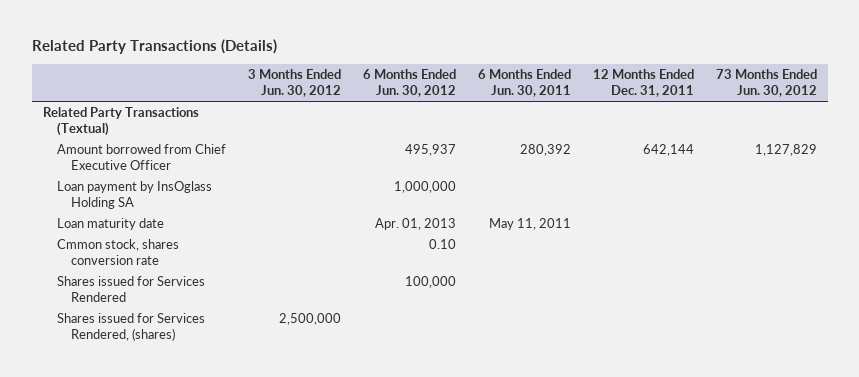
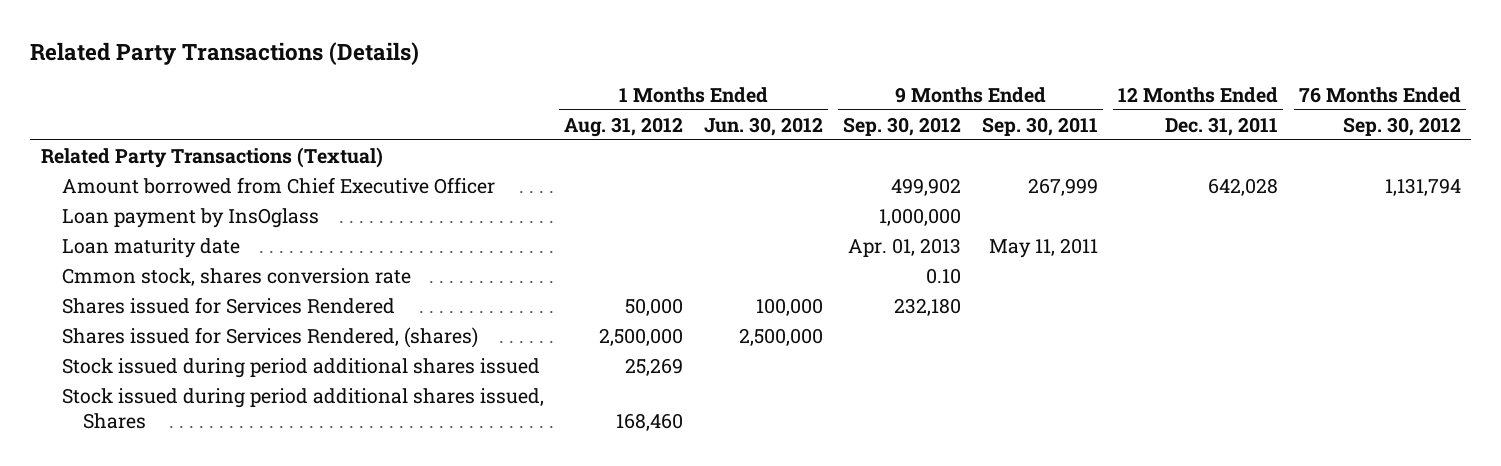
- | 3 Months Ended Jun. 30, 2012 | 6 Months Ended Jun. 30, 2012 | 6 Months Ended Jun. 30, 2011 | 12 Months Ended Dec. 31, 2011 | 73 Months Ended Jun. 30, 2012
+ | 1 Months Ended Aug. 31, 2012 | 1 Months Ended Jun. 30, 2012 | 9 Months Ended Sep. 30, 2012 | 9 Months Ended Sep. 30, 2011 | 12 Months Ended Dec. 31, 2011 | 76 Months Ended Sep. 30, 2012
- Amount borrowed from Chief Executive Officer | | 495,937 | 280,392 | 642,144 | 1,127,829
- Loan payment by InsOglass Holding SA | | 1,000,000 | | |
+ Amount borrowed from Chief Executive Officer | | | 499,902 | 267,999 | 642,028 | 1,131,794
+ Loan payment by InsOglass | | | 1,000,000 | | |
+ Stock issued during period additional shares issued | 25,269 | | | | |
+ Stock issued during period additional shares issued, Shares | 168,460 | | | | |

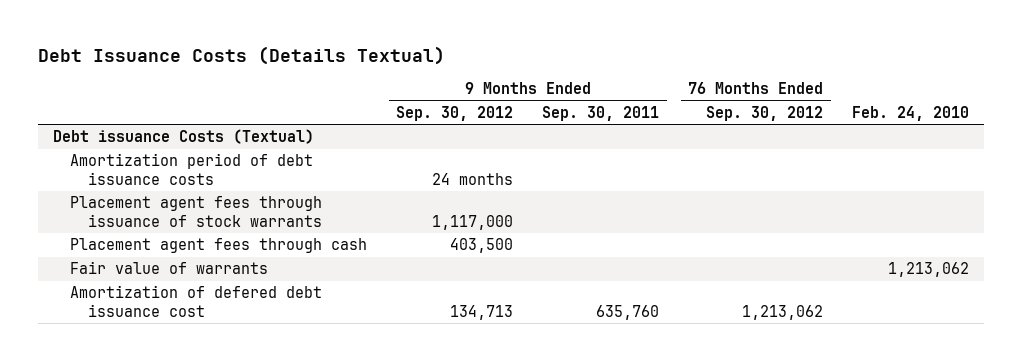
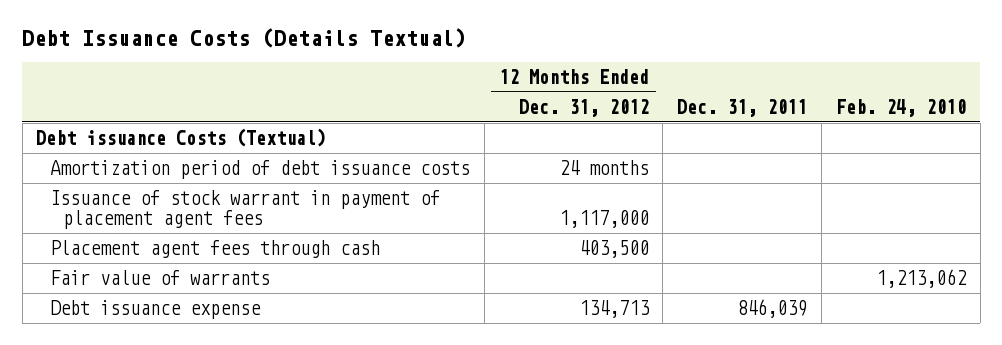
- | 9 Months Ended Sep. 30, 2012 | 9 Months Ended Sep. 30, 2011 | 76 Months Ended Sep. 30, 2012 | Feb. 24, 2010
+ | 12 Months Ended Dec. 31, 2012 | Dec. 31, 2011 | Feb. 24, 2010
- Placement agent fees through issuance of stock warrants | 1,117,000 | | |
+ Issuance of stock warrant in payment of placement agent fees | 1,117,000 | |
- Amortization of defered debt issuance cost | 134,713 | 635,760 | 1,213,062 |
+ Debt issuance expense | 134,713 | 846,039 |

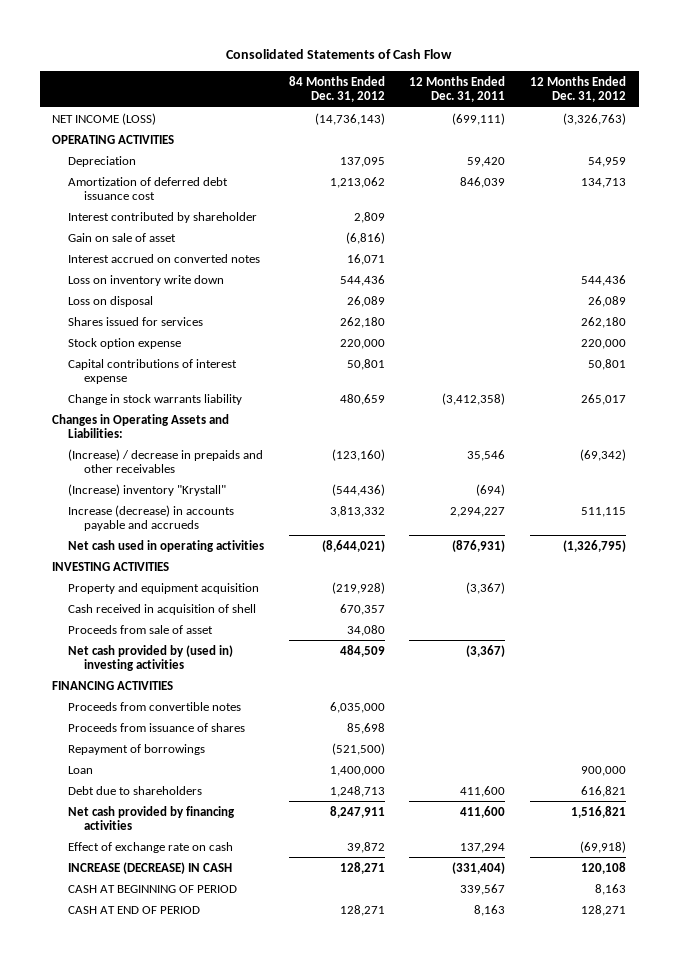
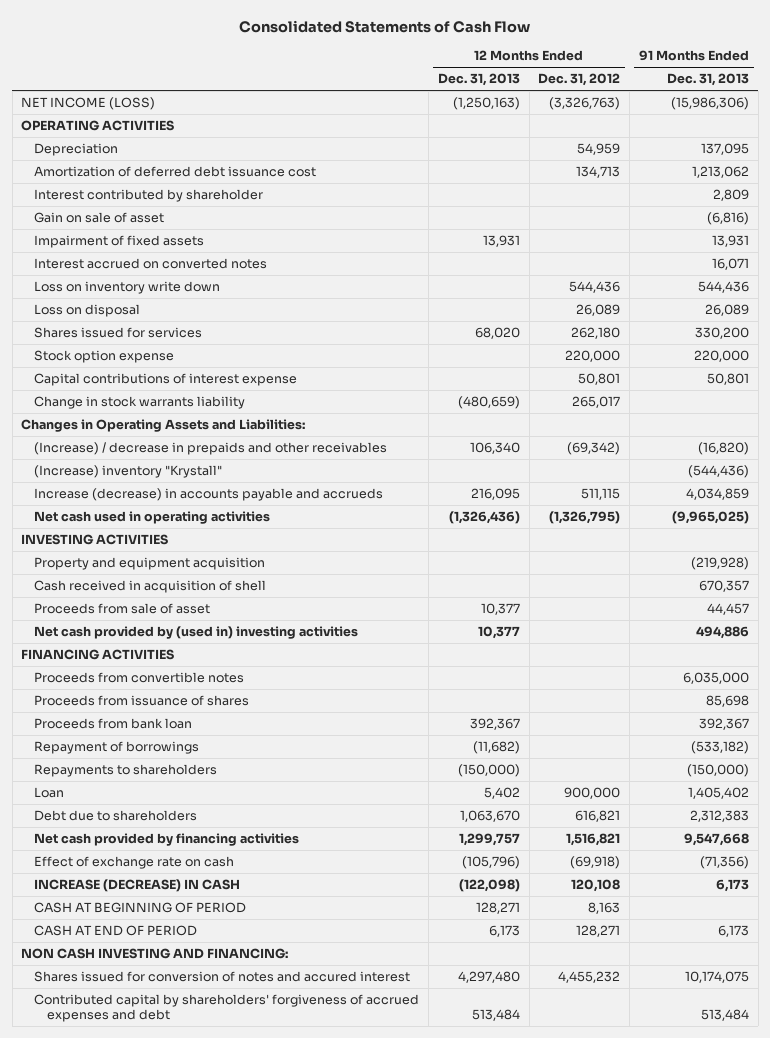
- | 84 Months Ended Dec. 31, 2012 | 12 Months Ended Dec. 31, 2011 | 12 Months Ended Dec. 31, 2012
+ | 12 Months Ended Dec. 31, 2013 | 12 Months Ended Dec. 31, 2012 | 91 Months Ended Dec. 31, 2013
+ Impairment of fixed assets | 13,931 | | 13,931
+ Proceeds from bank loan | 392,367 | | 392,367
+ Repayments to shareholders | (150,000) | | (150,000)
+ NON CASH INVESTING AND FINANCING:
+ Shares issued for conversion of notes and accured interest | 4,297,480 | 4,455,232 | 10,174,075
+ Contributed capital by shareholders' forgiveness of accrued expenses and debt | 513,484 | | 513,484

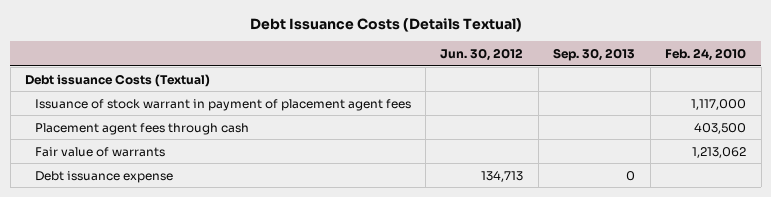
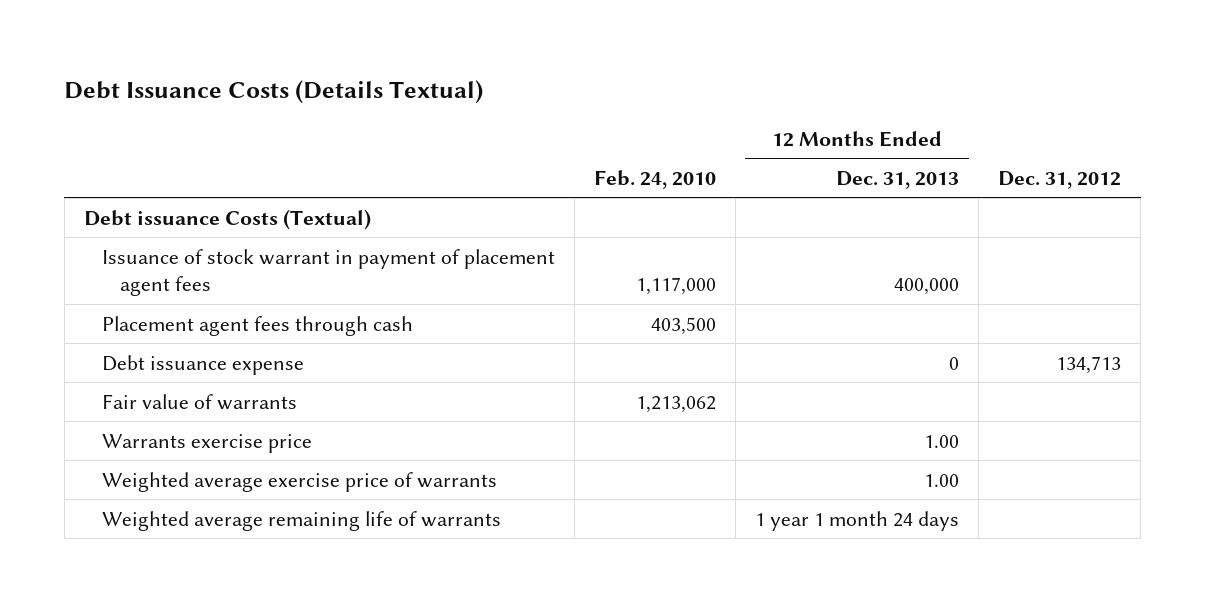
- | Jun. 30, 2012 | Sep. 30, 2013 | Feb. 24, 2010
+ | Feb. 24, 2010 | 12 Months Ended Dec. 31, 2013 | Dec. 31, 2012
moved down: Fair value of warrants | 1,213,062 | |
+ Warrants exercise price | | 1.00 |
+ Weighted average exercise price of warrants | | 1.00 |
+ Weighted average remaining life of warrants | | 1 year 1 month 24 days |

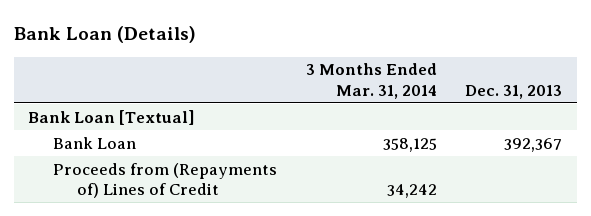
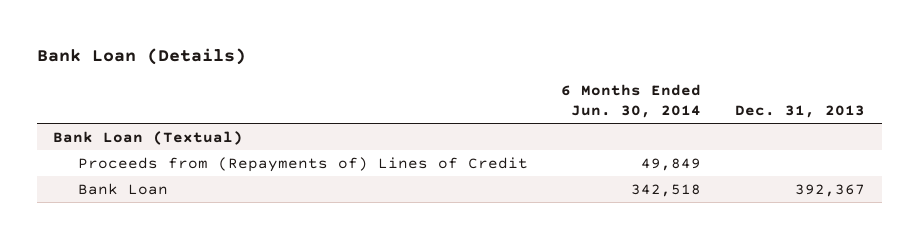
- | 3 Months Ended Mar. 31, 2014 | Dec. 31, 2013
+ | 6 Months Ended Jun. 30, 2014 | Dec. 31, 2013
- Bank Loan [Textual]
+ Bank Loan (Textual)
moved down: Bank Loan | 342,518 | 392,367

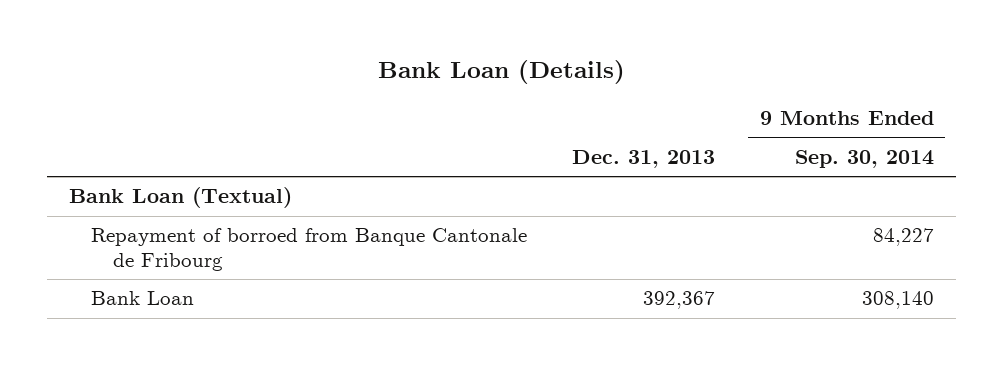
- | 6 Months Ended Jun. 30, 2014 | Dec. 31, 2013
+ | Dec. 31, 2013 | 9 Months Ended Sep. 30, 2014
- Proceeds from (Repayments of) Lines of Credit | 49,849 |
+ Repayment of borroed from Banque Cantonale de Fribourg | | 84,227

